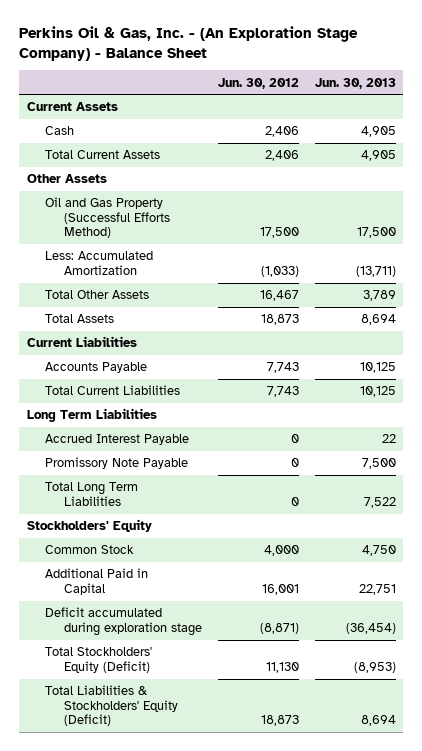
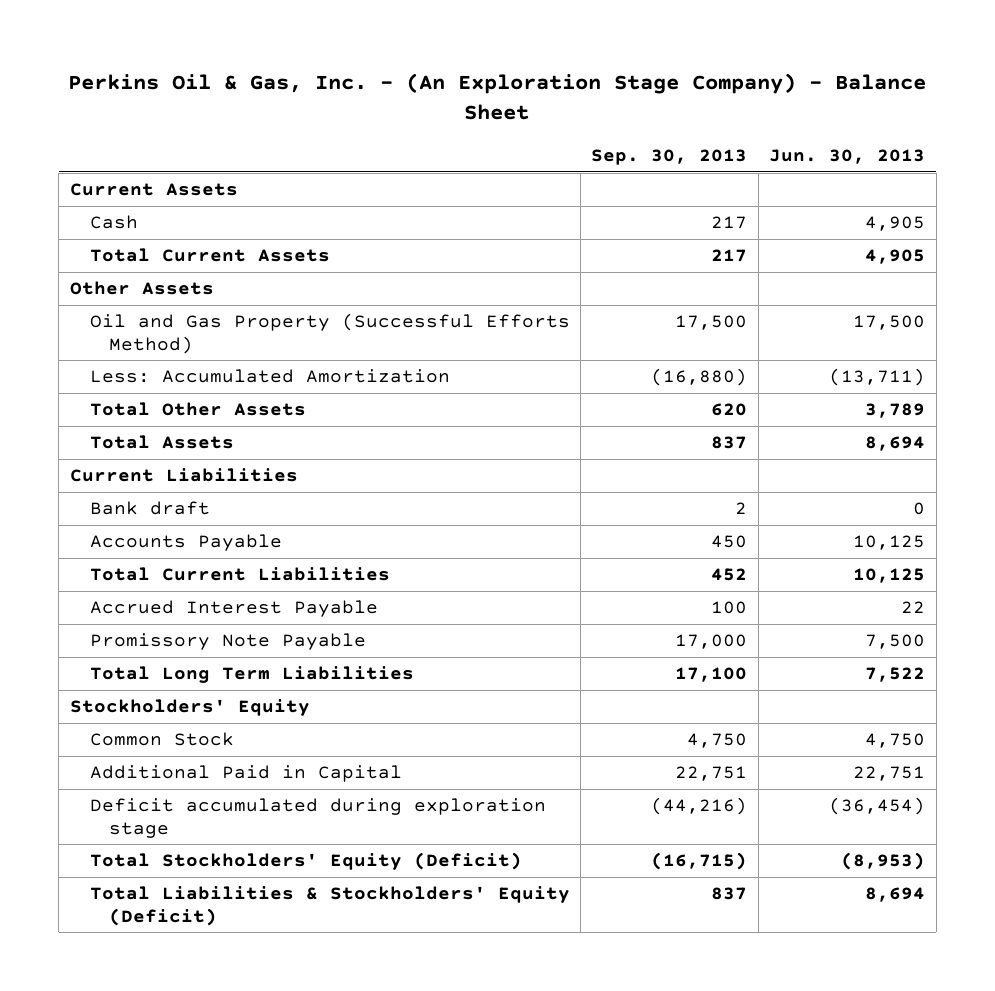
- | Jun. 30, 2012 | Jun. 30, 2013
+ | Sep. 30, 2013 | Jun. 30, 2013
+ Bank draft | 2 | 0
- Long Term Liabilities

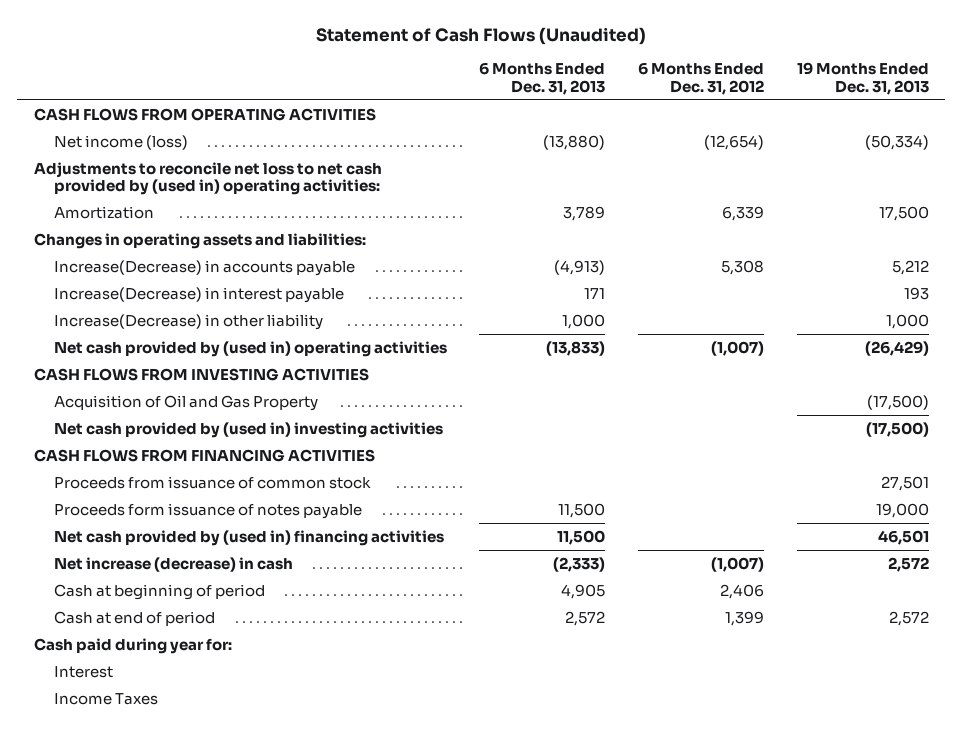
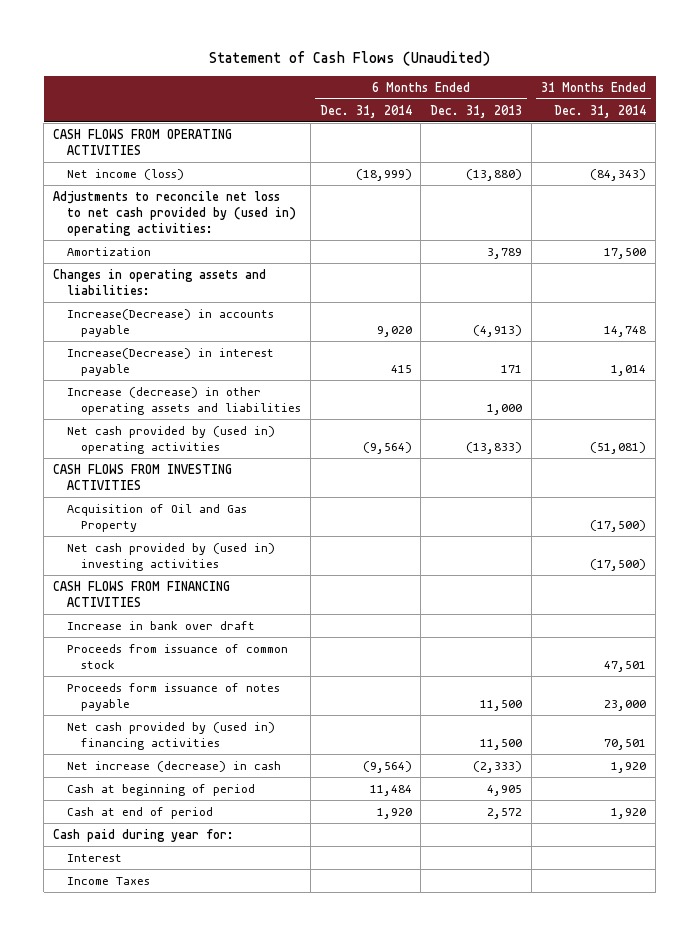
- | 6 Months Ended Dec. 31, 2013 | 6 Months Ended Dec. 31, 2012 | 19 Months Ended Dec. 31, 2013
+ | 6 Months Ended Dec. 31, 2014 | 6 Months Ended Dec. 31, 2013 | 31 Months Ended Dec. 31, 2014
- Increase(Decrease) in other liability | 1,000 | | 1,000
+ Increase (decrease) in other operating assets and liabilities | | 1,000 |
+ Increase in bank over draft

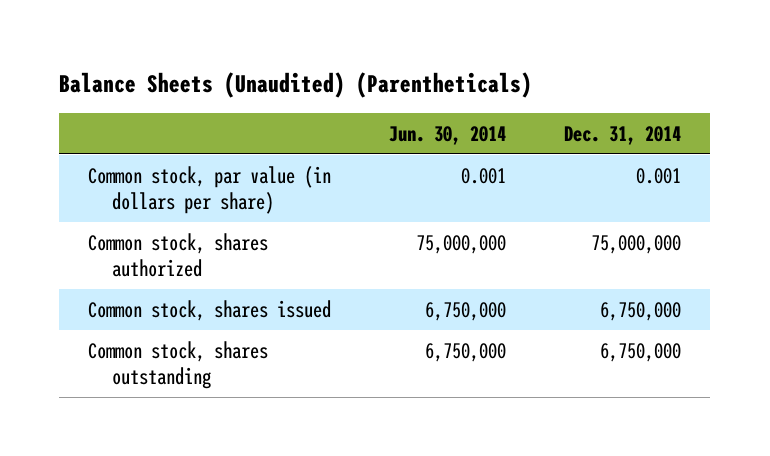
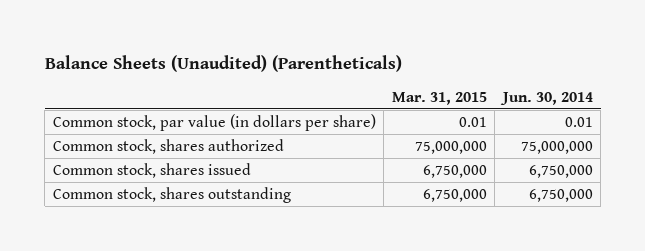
- | Jun. 30, 2014 | Dec. 31, 2014
+ | Mar. 31, 2015 | Jun. 30, 2014
- Common stock, par value (in dollars per share) | 0.001 | 0.001
+ Common stock, par value (in dollars per share) | 0.01 | 0.01

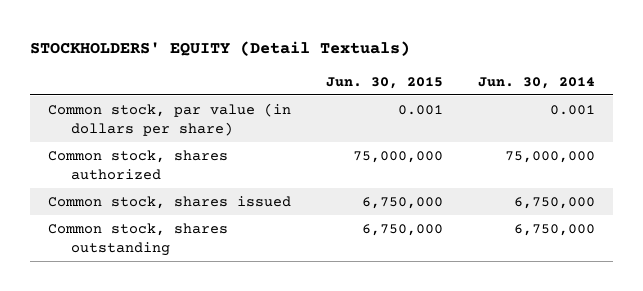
- Balance Sheets (Unaudited) (Parentheticals)
+ STOCKHOLDERS' EQUITY (Detail Textuals)
- | Mar. 31, 2015 | Jun. 30, 2014
+ | Jun. 30, 2015 | Jun. 30, 2014
- Common stock, par value (in dollars per share) | 0.01 | 0.01
+ Common stock, par value (in dollars per share) | 0.001 | 0.001

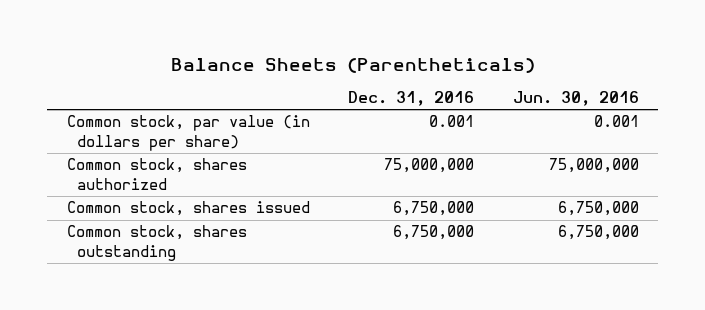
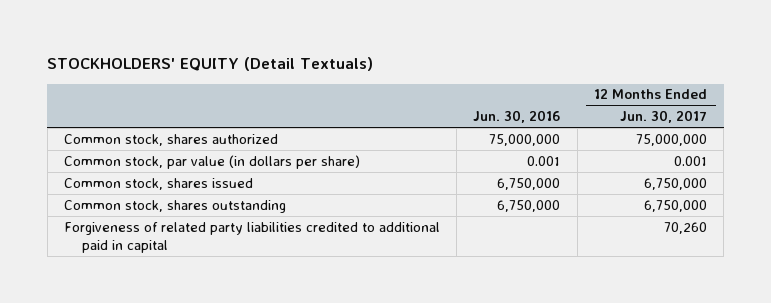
- Balance Sheets (Parentheticals)
+ STOCKHOLDERS' EQUITY (Detail Textuals)
- | Dec. 31, 2016 | Jun. 30, 2016
+ | Jun. 30, 2016 | 12 Months Ended Jun. 30, 2017
moved down: Common stock, par value (in dollars per share) | 0.001 | 0.001
+ Forgiveness of related party liabilities credited to additional paid in capital | | 70,260

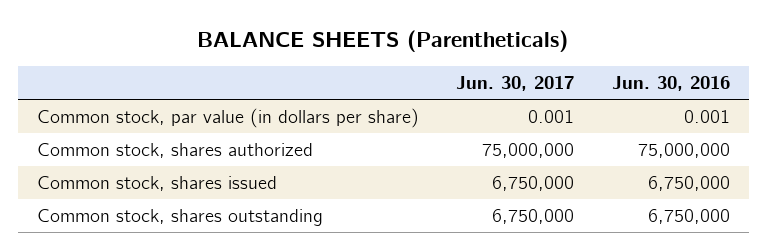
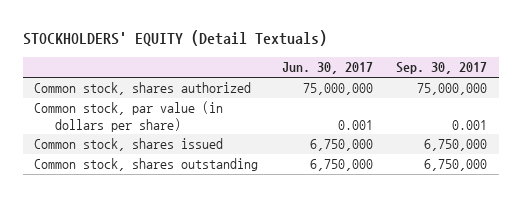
- BALANCE SHEETS (Parentheticals)
+ STOCKHOLDERS' EQUITY (Detail Textuals)
- | Jun. 30, 2017 | Jun. 30, 2016
+ | Jun. 30, 2017 | Sep. 30, 2017
moved down: Common stock, par value (in dollars per share) | 0.001 | 0.001

